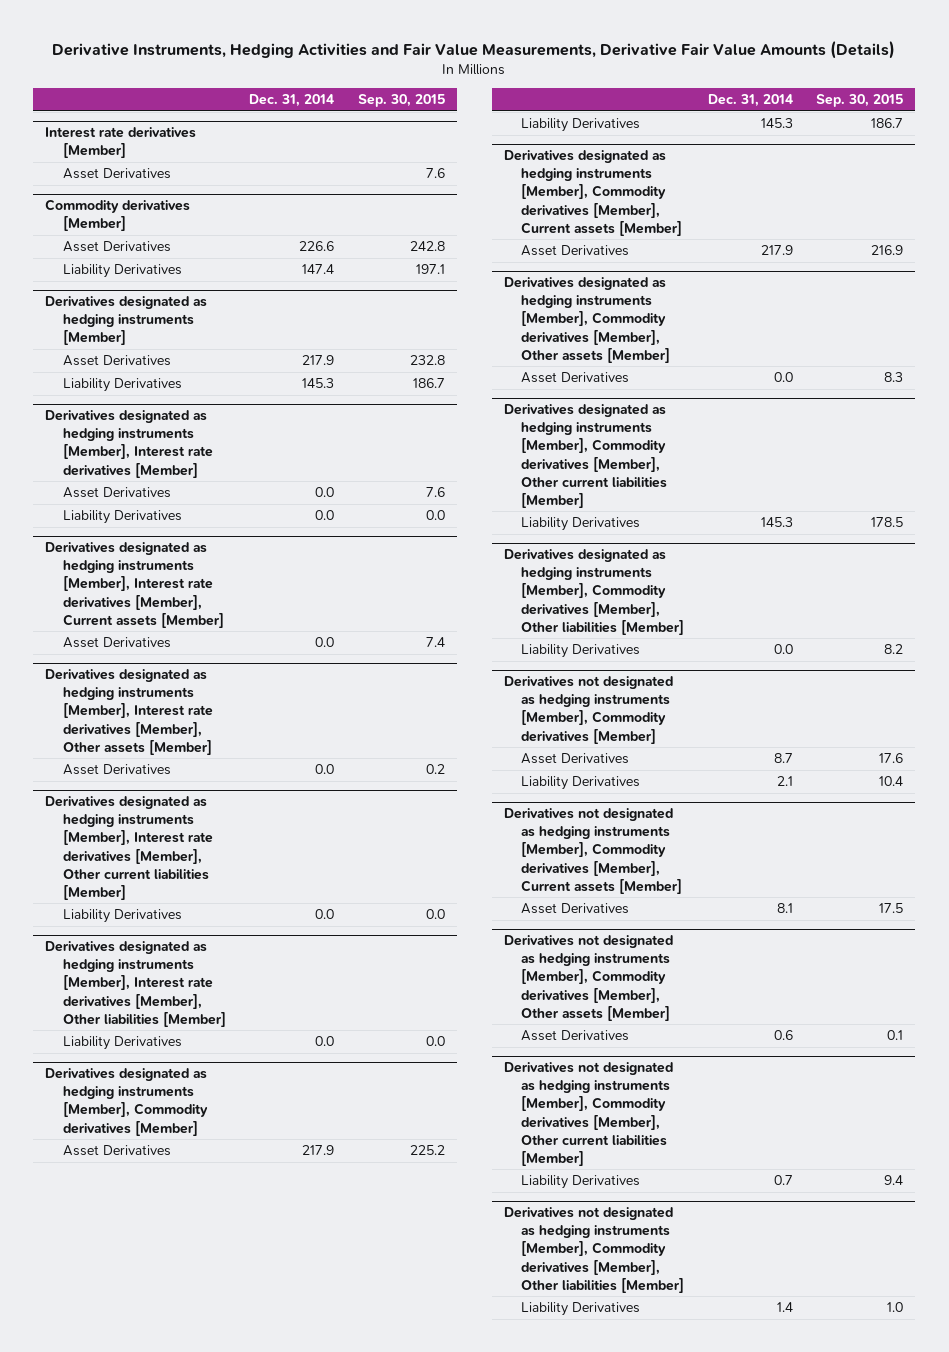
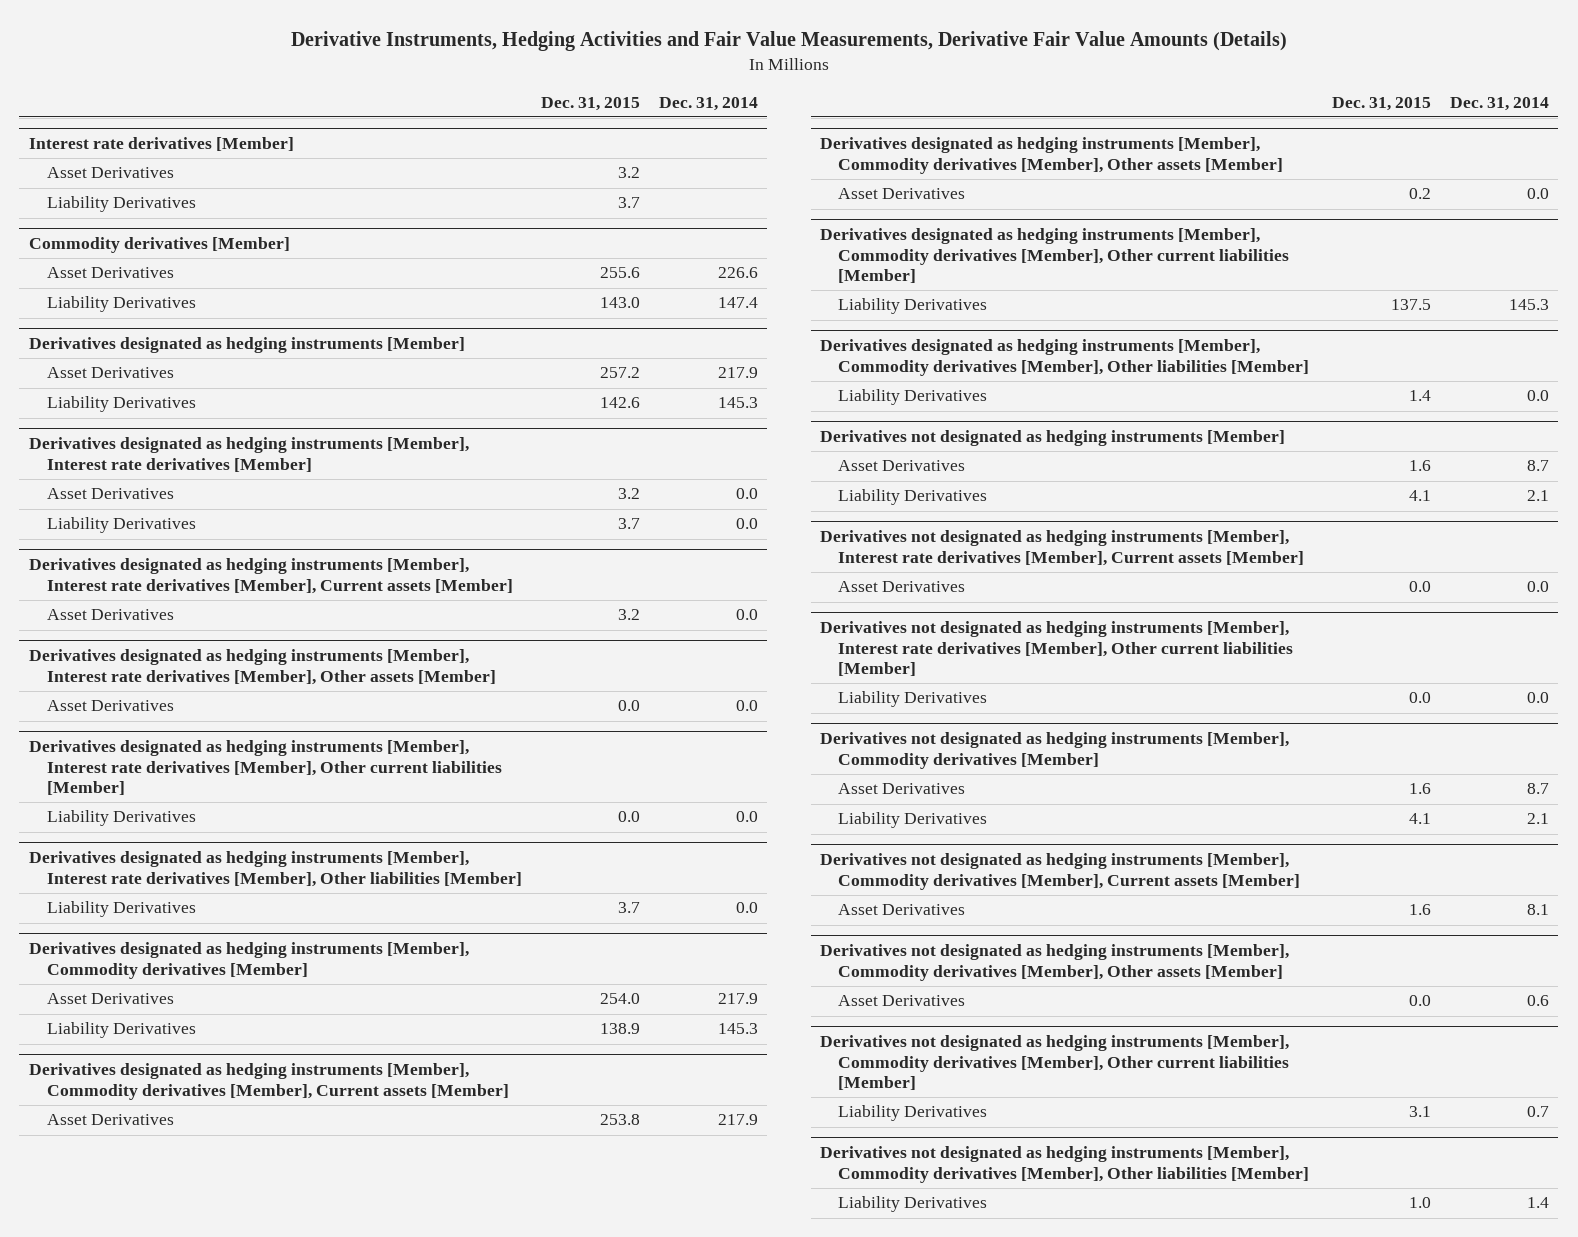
- | Dec. 31, 2014 | Sep. 30, 2015
+ | Dec. 31, 2015 | Dec. 31, 2014
@ Interest rate derivatives [Member]
+ Liability Derivatives | 3.7 |
+ Derivatives not designated as hedging instruments [Member]
+ Asset Derivatives | 1.6 | 8.7
+ Liability Derivatives | 4.1 | 2.1
+ Derivatives not designated as hedging instruments [Member], Interest rate derivatives [Member], Current assets [Member]
+ Asset Derivatives | 0.0 | 0.0
+ Derivatives not designated as hedging instruments [Member], Interest rate derivatives [Member], Other current liabilities [Member]
+ Liability Derivatives | 0.0 | 0.0

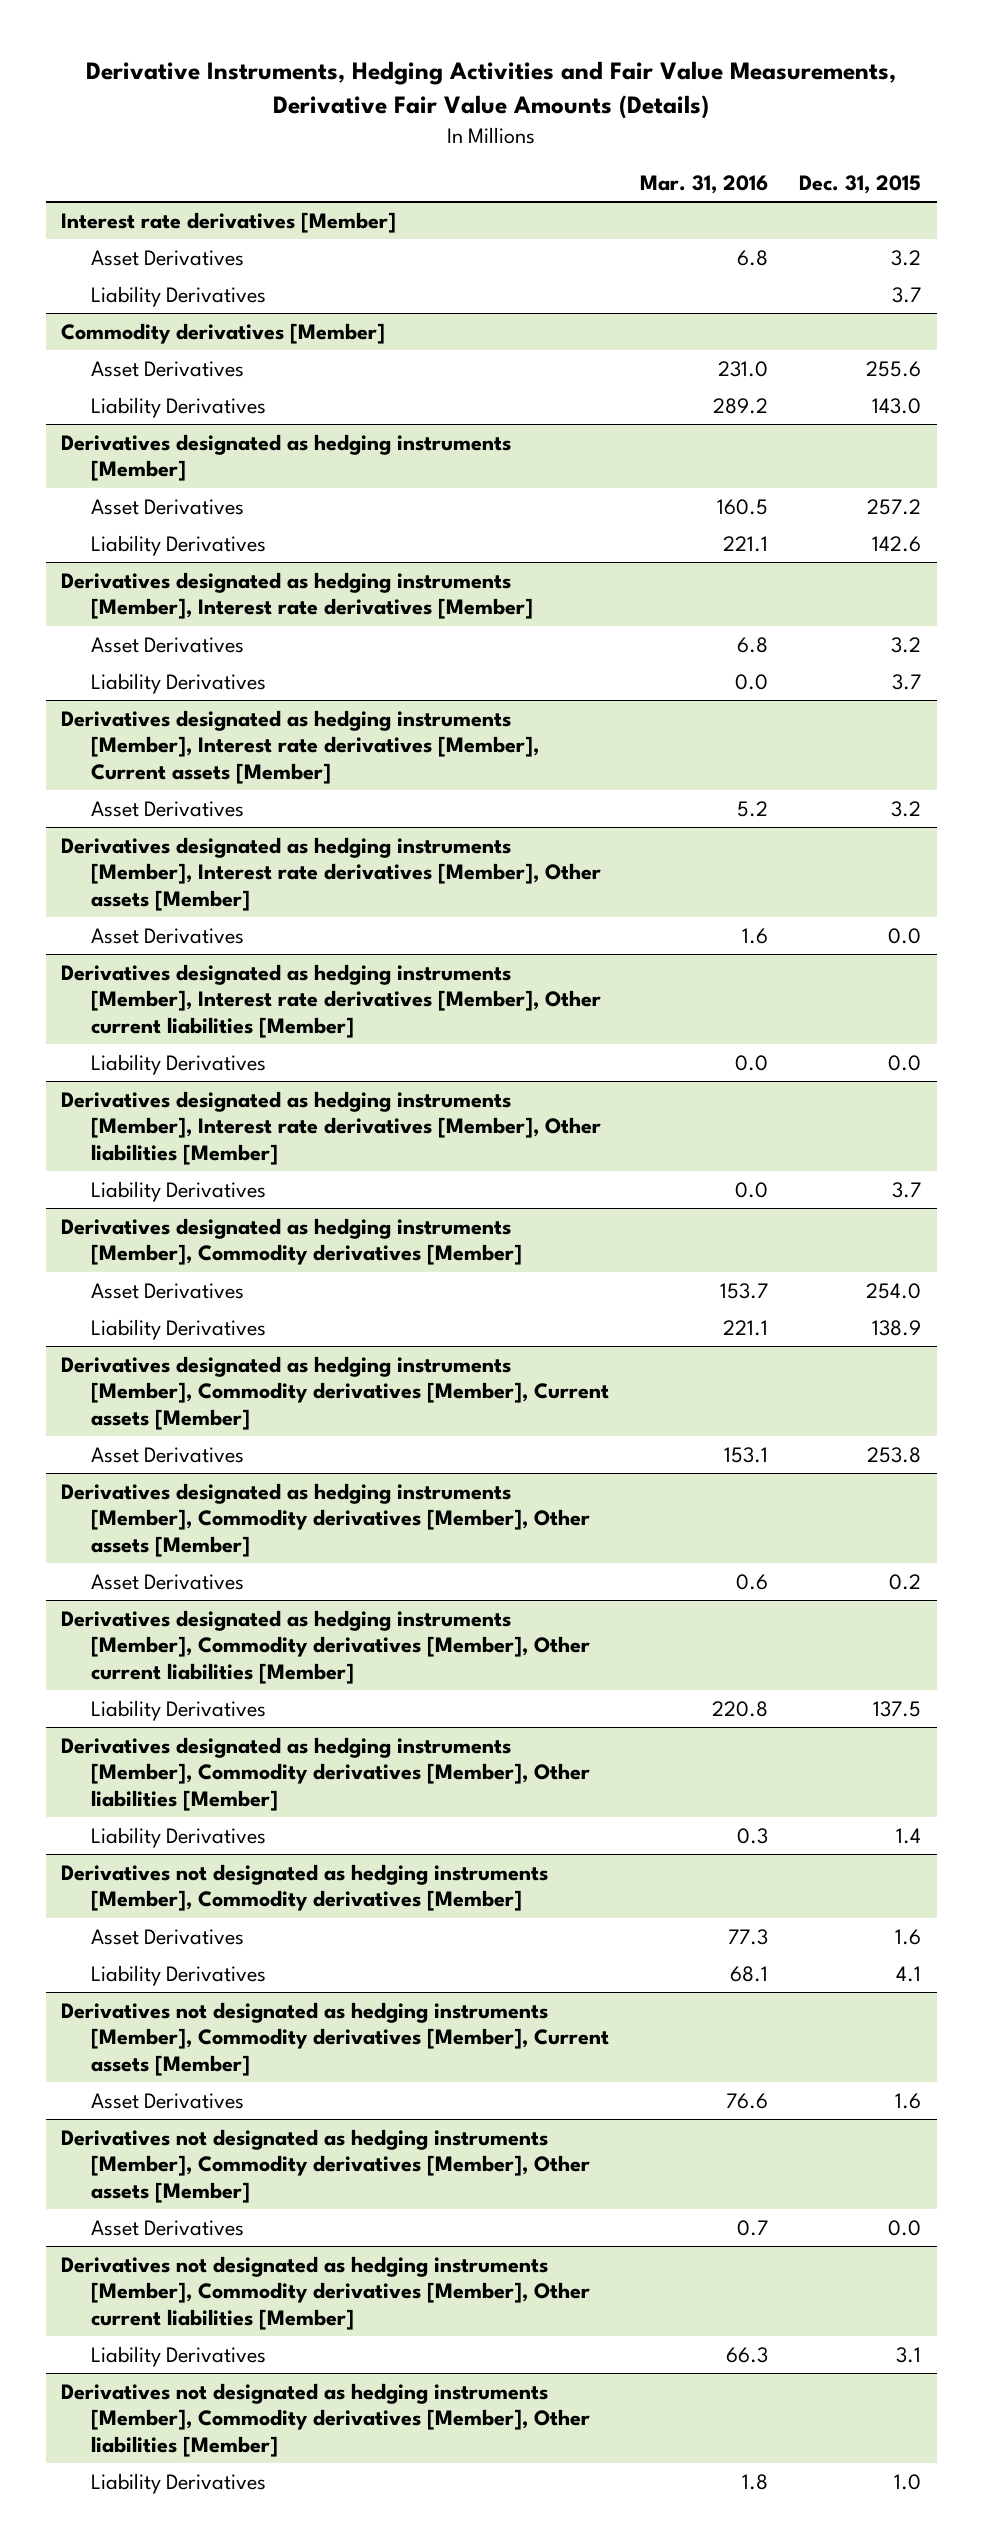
- | Dec. 31, 2015 | Dec. 31, 2014
+ | Mar. 31, 2016 | Dec. 31, 2015
- Derivatives not designated as hedging instruments [Member]
- Asset Derivatives | 1.6 | 8.7
- Liability Derivatives | 4.1 | 2.1
- Derivatives not designated as hedging instruments [Member], Interest rate derivatives [Member], Current assets [Member]
- Asset Derivatives | 0.0 | 0.0
- Derivatives not designated as hedging instruments [Member], Interest rate derivatives [Member], Other current liabilities [Member]
- Liability Derivatives | 0.0 | 0.0

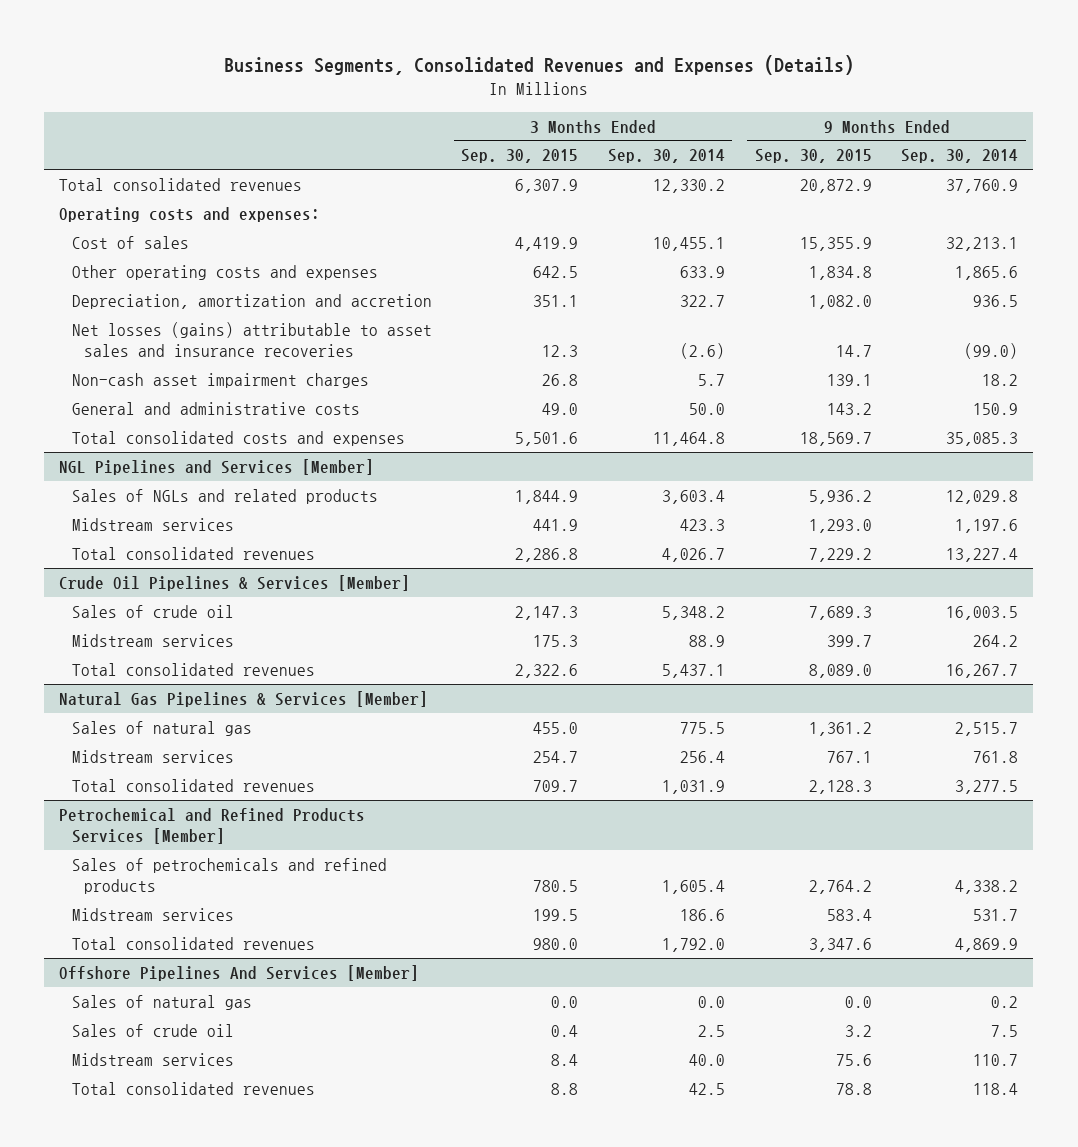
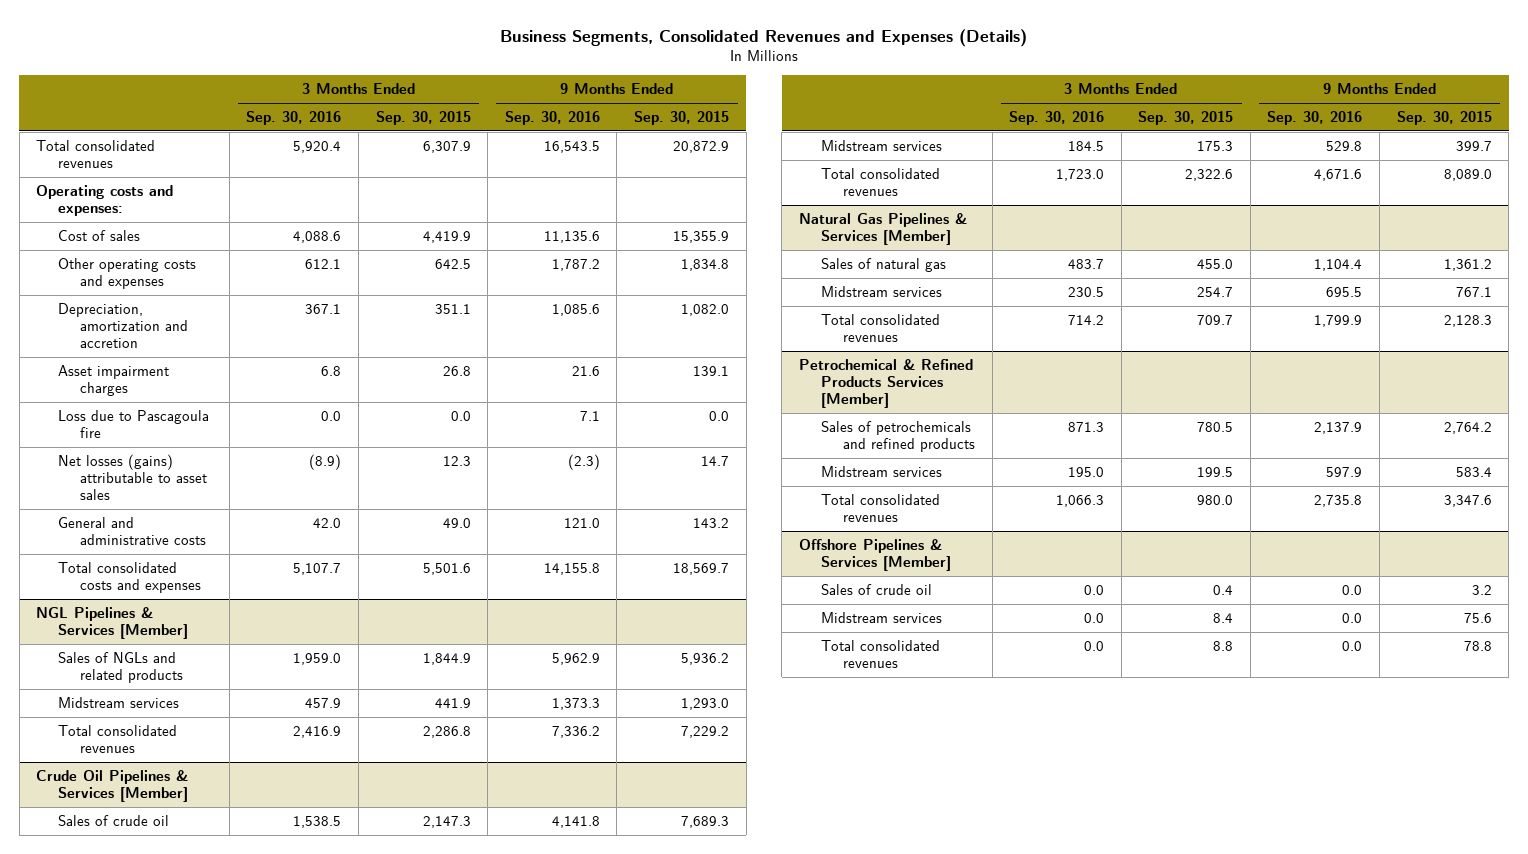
- | 3 Months Ended Sep. 30, 2015 | 3 Months Ended Sep. 30, 2014 | 9 Months Ended Sep. 30, 2015 | 9 Months Ended Sep. 30, 2014
+ | 3 Months Ended Sep. 30, 2016 | 3 Months Ended Sep. 30, 2015 | 9 Months Ended Sep. 30, 2016 | 9 Months Ended Sep. 30, 2015
- Net losses (gains) attributable to asset sales and insurance recoveries | 12.3 | (2.6) | 14.7 | (99.0)
- Non-cash asset impairment charges | 26.8 | 5.7 | 139.1 | 18.2
+ Asset impairment charges | 6.8 | 26.8 | 21.6 | 139.1
+ Loss due to Pascagoula fire | 0.0 | 0.0 | 7.1 | 0.0
+ Net losses (gains) attributable to asset sales | (8.9) | 12.3 | (2.3) | 14.7
- NGL Pipelines and Services [Member]
+ NGL Pipelines & Services [Member]
- Petrochemical and Refined Products Services [Member]
+ Petrochemical & Refined Products Services [Member]
- Offshore Pipelines And Services [Member]
- Sales of natural gas | 0.0 | 0.0 | 0.0 | 0.2
+ Offshore Pipelines & Services [Member]

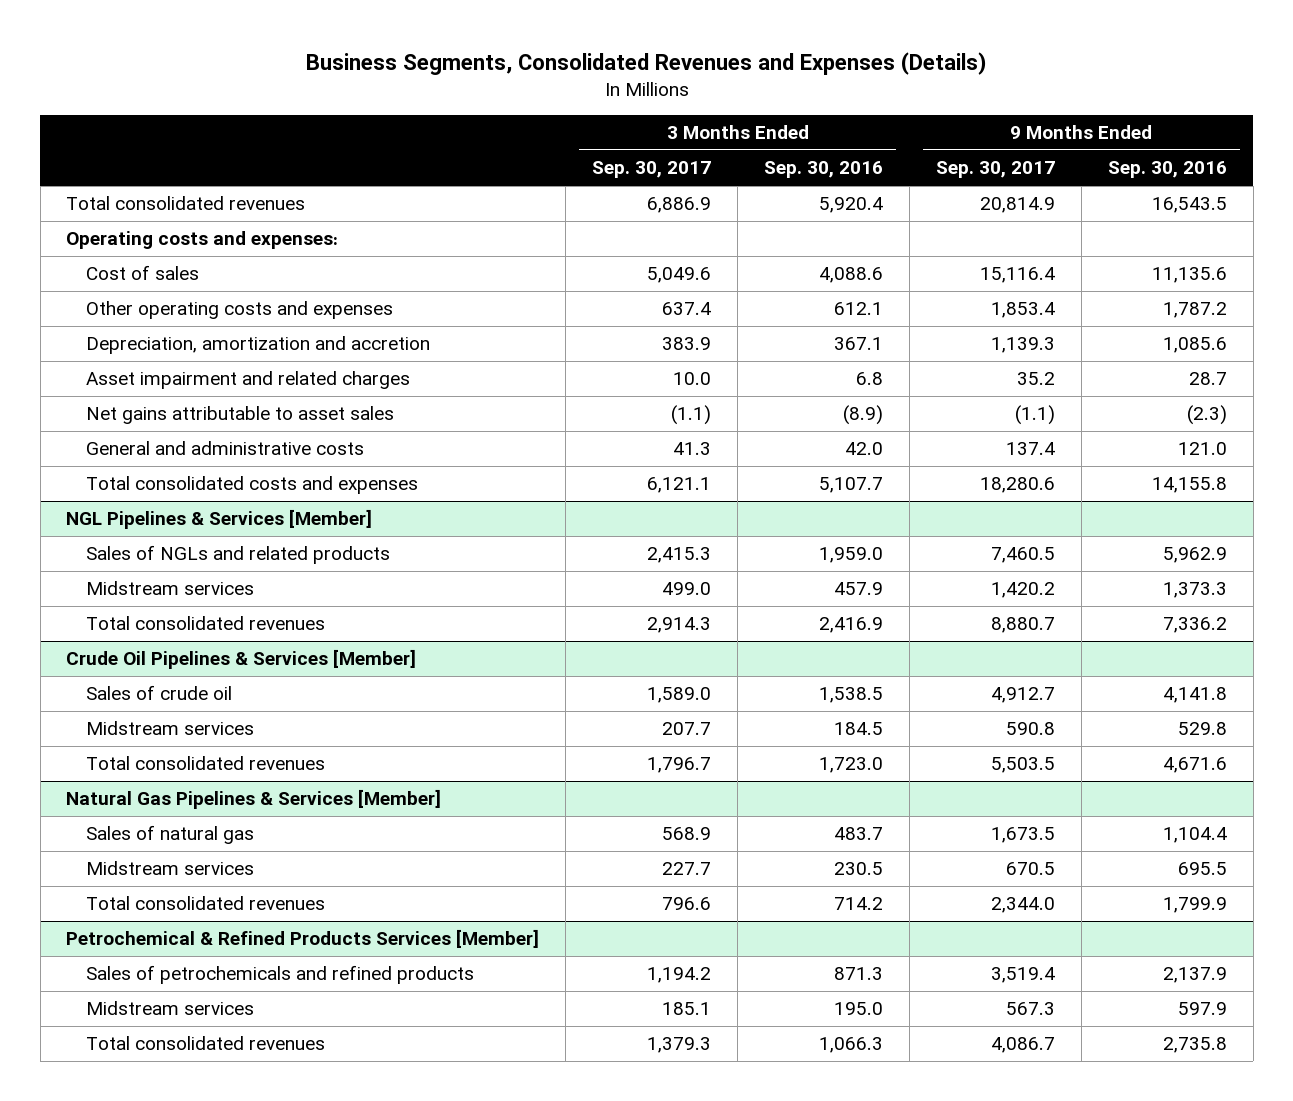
- | 3 Months Ended Sep. 30, 2016 | 3 Months Ended Sep. 30, 2015 | 9 Months Ended Sep. 30, 2016 | 9 Months Ended Sep. 30, 2015
+ | 3 Months Ended Sep. 30, 2017 | 3 Months Ended Sep. 30, 2016 | 9 Months Ended Sep. 30, 2017 | 9 Months Ended Sep. 30, 2016
- Asset impairment charges | 6.8 | 26.8 | 21.6 | 139.1
- Loss due to Pascagoula fire | 0.0 | 0.0 | 7.1 | 0.0
- Net losses (gains) attributable to asset sales | (8.9) | 12.3 | (2.3) | 14.7
+ Asset impairment and related charges | 10.0 | 6.8 | 35.2 | 28.7
+ Net gains attributable to asset sales | (1.1) | (8.9) | (1.1) | (2.3)
- Offshore Pipelines & Services [Member]
- Sales of crude oil | 0.0 | 0.4 | 0.0 | 3.2
- Midstream services | 0.0 | 8.4 | 0.0 | 75.6
- Total consolidated revenues | 0.0 | 8.8 | 0.0 | 78.8

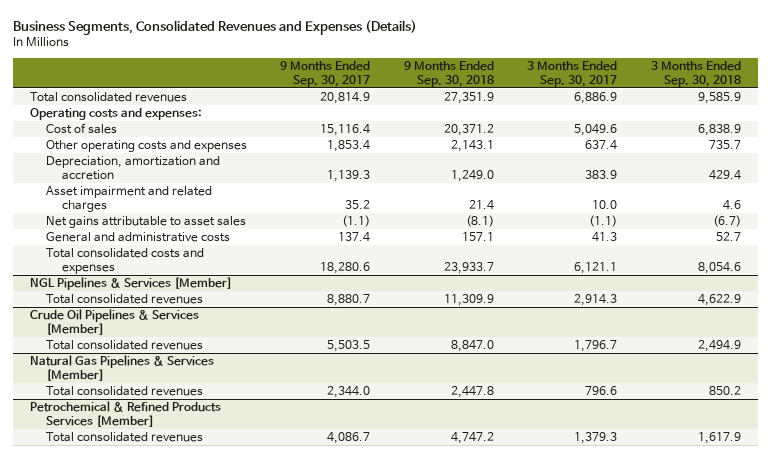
- | 3 Months Ended Sep. 30, 2017 | 3 Months Ended Sep. 30, 2016 | 9 Months Ended Sep. 30, 2017 | 9 Months Ended Sep. 30, 2016
+ | 9 Months Ended Sep. 30, 2017 | 9 Months Ended Sep. 30, 2018 | 3 Months Ended Sep. 30, 2017 | 3 Months Ended Sep. 30, 2018
@ NGL Pipelines & Services [Member]
- Sales of NGLs and related products | 2,415.3 | 1,959.0 | 7,460.5 | 5,962.9
- Midstream services | 499.0 | 457.9 | 1,420.2 | 1,373.3
@ Crude Oil Pipelines & Services [Member]
- Sales of crude oil | 1,589.0 | 1,538.5 | 4,912.7 | 4,141.8
- Midstream services | 207.7 | 184.5 | 590.8 | 529.8
@ Natural Gas Pipelines & Services [Member]
- Sales of natural gas | 568.9 | 483.7 | 1,673.5 | 1,104.4
- Midstream services | 227.7 | 230.5 | 670.5 | 695.5
@ Petrochemical & Refined Products Services [Member]
- Sales of petrochemicals and refined products | 1,194.2 | 871.3 | 3,519.4 | 2,137.9
- Midstream services | 185.1 | 195.0 | 567.3 | 597.9

